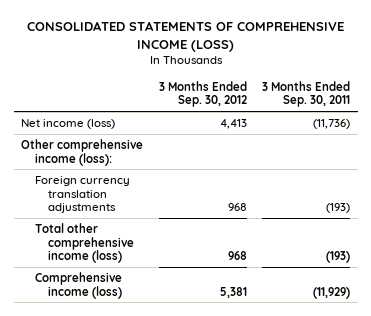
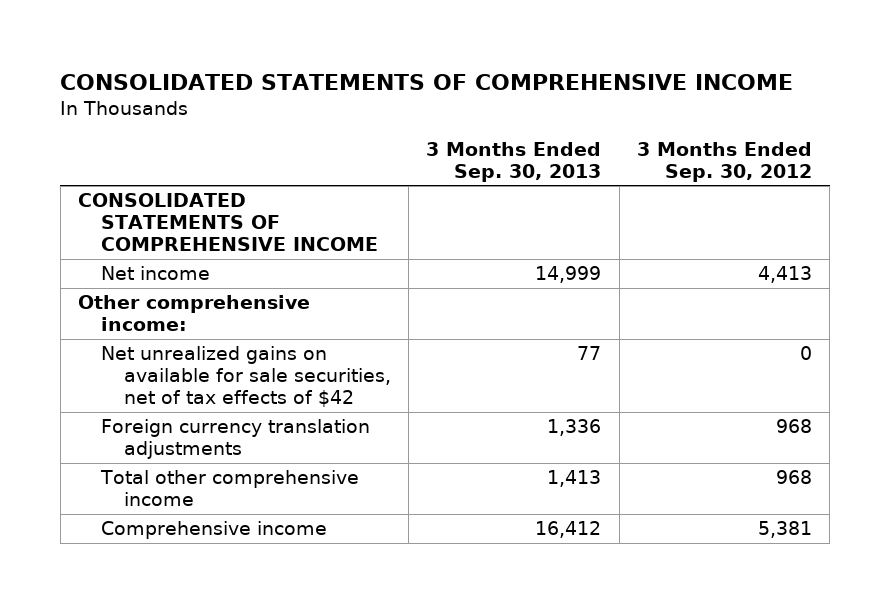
- CONSOLIDATED STATEMENTS OF COMPREHENSIVE INCOME (LOSS)
+ CONSOLIDATED STATEMENTS OF COMPREHENSIVE INCOME
- | 3 Months Ended Sep. 30, 2012 | 3 Months Ended Sep. 30, 2011
+ | 3 Months Ended Sep. 30, 2013 | 3 Months Ended Sep. 30, 2012
- Net income (loss) | 4,413 | (11,736)
- Other comprehensive income (loss):
+ CONSOLIDATED STATEMENTS OF COMPREHENSIVE INCOME
+ Net income | 14,999 | 4,413
+ Other comprehensive income:
+ Net unrealized gains on available for sale securities, net of tax effects of $42 | 77 | 0
- Total other comprehensive income (loss) | 968 | (193)
- Comprehensive income (loss) | 5,381 | (11,929)
+ Total other comprehensive income | 1,413 | 968
+ Comprehensive income | 16,412 | 5,381

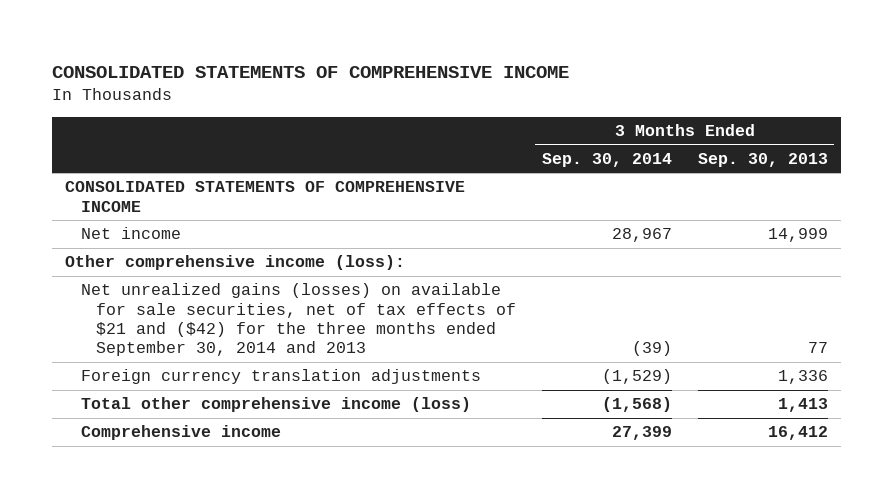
- | 3 Months Ended Sep. 30, 2013 | 3 Months Ended Sep. 30, 2012
+ | 3 Months Ended Sep. 30, 2014 | 3 Months Ended Sep. 30, 2013
- Other comprehensive income:
- Net unrealized gains on available for sale securities, net of tax effects of $42 | 77 | 0
+ Other comprehensive income (loss):
+ Net unrealized gains (losses) on available for sale securities, net of tax effects of $21 and ($42) for the three months ended September 30, 2014 and 2013 | (39) | 77
- Total other comprehensive income | 1,413 | 968
+ Total other comprehensive income (loss) | (1,568) | 1,413

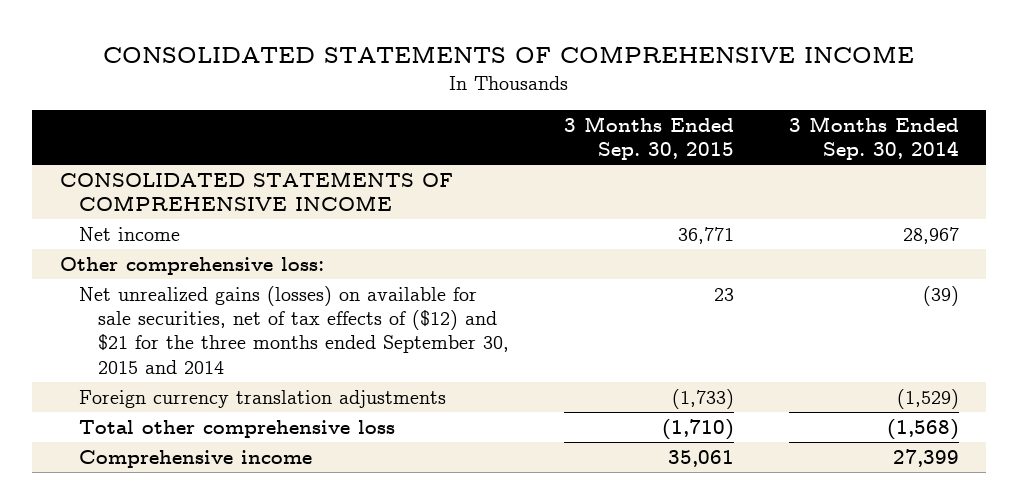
- | 3 Months Ended Sep. 30, 2014 | 3 Months Ended Sep. 30, 2013
+ | 3 Months Ended Sep. 30, 2015 | 3 Months Ended Sep. 30, 2014
- Other comprehensive income (loss):
- Net unrealized gains (losses) on available for sale securities, net of tax effects of $21 and ($42) for the three months ended September 30, 2014 and 2013 | (39) | 77
+ Other comprehensive loss:
+ Net unrealized gains (losses) on available for sale securities, net of tax effects of ($12) and $21 for the three months ended September 30, 2015 and 2014 | 23 | (39)
- Total other comprehensive income (loss) | (1,568) | 1,413
+ Total other comprehensive loss | (1,710) | (1,568)

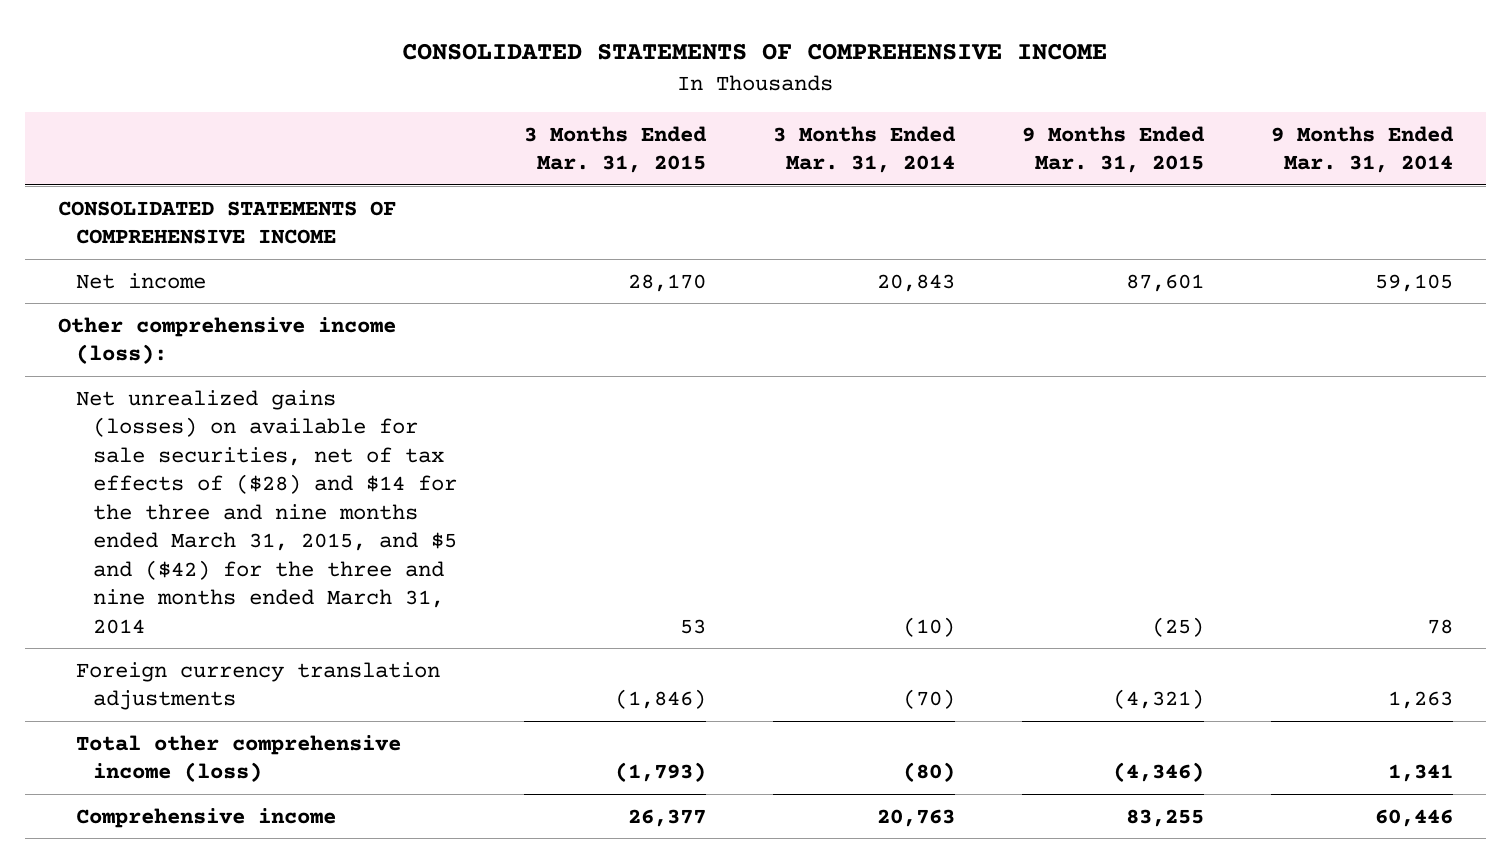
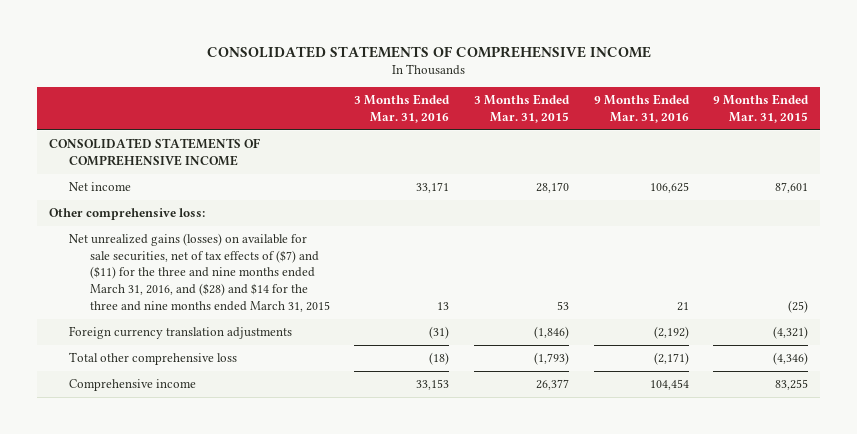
- | 3 Months Ended Mar. 31, 2015 | 3 Months Ended Mar. 31, 2014 | 9 Months Ended Mar. 31, 2015 | 9 Months Ended Mar. 31, 2014
+ | 3 Months Ended Mar. 31, 2016 | 3 Months Ended Mar. 31, 2015 | 9 Months Ended Mar. 31, 2016 | 9 Months Ended Mar. 31, 2015
- Other comprehensive income (loss):
- Net unrealized gains (losses) on available for sale securities, net of tax effects of ($28) and $14 for the three and nine months ended March 31, 2015, and $5 and ($42) for the three and nine months ended March 31, 2014 | 53 | (10) | (25) | 78
+ Other comprehensive loss:
+ Net unrealized gains (losses) on available for sale securities, net of tax effects of ($7) and ($11) for the three and nine months ended March 31, 2016, and ($28) and $14 for the three and nine months ended March 31, 2015 | 13 | 53 | 21 | (25)
- Total other comprehensive income (loss) | (1,793) | (80) | (4,346) | 1,341
+ Total other comprehensive loss | (18) | (1,793) | (2,171) | (4,346)

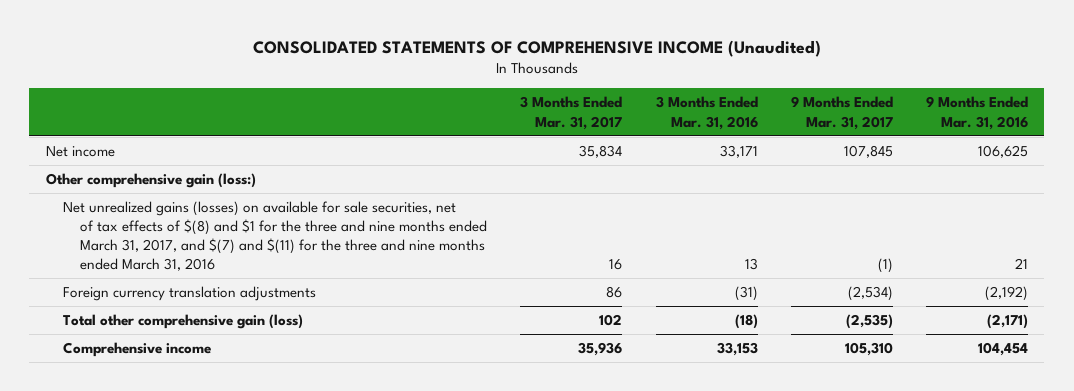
- CONSOLIDATED STATEMENTS OF COMPREHENSIVE INCOME
+ CONSOLIDATED STATEMENTS OF COMPREHENSIVE INCOME (Unaudited)
- | 3 Months Ended Mar. 31, 2016 | 3 Months Ended Mar. 31, 2015 | 9 Months Ended Mar. 31, 2016 | 9 Months Ended Mar. 31, 2015
+ | 3 Months Ended Mar. 31, 2017 | 3 Months Ended Mar. 31, 2016 | 9 Months Ended Mar. 31, 2017 | 9 Months Ended Mar. 31, 2016
- CONSOLIDATED STATEMENTS OF COMPREHENSIVE INCOME
- Other comprehensive loss:
- Net unrealized gains (losses) on available for sale securities, net of tax effects of ($7) and ($11) for the three and nine months ended March 31, 2016, and ($28) and $14 for the three and nine months ended March 31, 2015 | 13 | 53 | 21 | (25)
+ Other comprehensive gain (loss:)
+ Net unrealized gains (losses) on available for sale securities, net of tax effects of $(8) and $1 for the three and nine months ended March 31, 2017, and $(7) and $(11) for the three and nine months ended March 31, 2016 | 16 | 13 | (1) | 21
- Total other comprehensive loss | (18) | (1,793) | (2,171) | (4,346)
+ Total other comprehensive gain (loss) | 102 | (18) | (2,535) | (2,171)

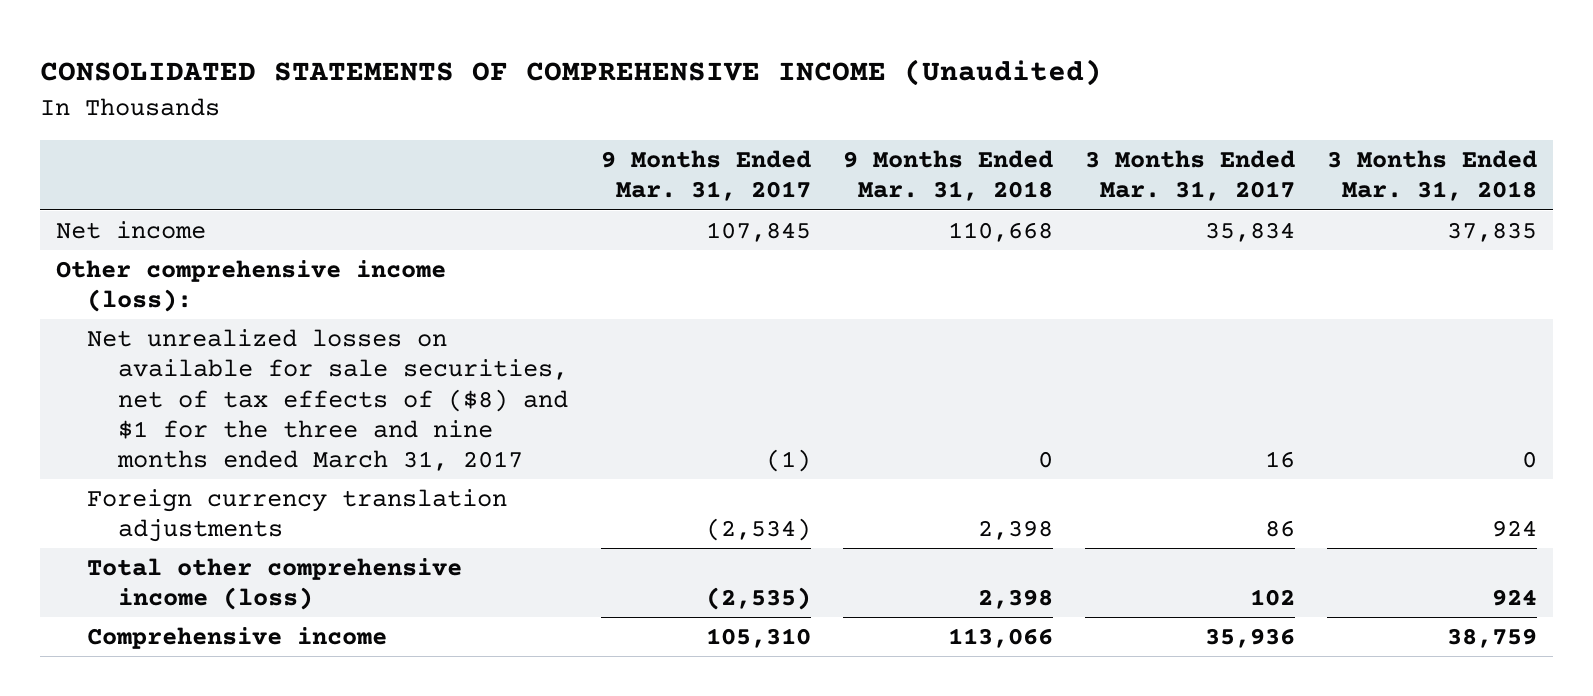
- | 3 Months Ended Mar. 31, 2017 | 3 Months Ended Mar. 31, 2016 | 9 Months Ended Mar. 31, 2017 | 9 Months Ended Mar. 31, 2016
+ | 9 Months Ended Mar. 31, 2017 | 9 Months Ended Mar. 31, 2018 | 3 Months Ended Mar. 31, 2017 | 3 Months Ended Mar. 31, 2018
- Other comprehensive gain (loss:)
- Net unrealized gains (losses) on available for sale securities, net of tax effects of $(8) and $1 for the three and nine months ended March 31, 2017, and $(7) and $(11) for the three and nine months ended March 31, 2016 | 16 | 13 | (1) | 21
+ Other comprehensive income (loss):
+ Net unrealized losses on available for sale securities, net of tax effects of ($8) and $1 for the three and nine months ended March 31, 2017 | (1) | 0 | 16 | 0
- Total other comprehensive gain (loss) | 102 | (18) | (2,535) | (2,171)
+ Total other comprehensive income (loss) | (2,535) | 2,398 | 102 | 924

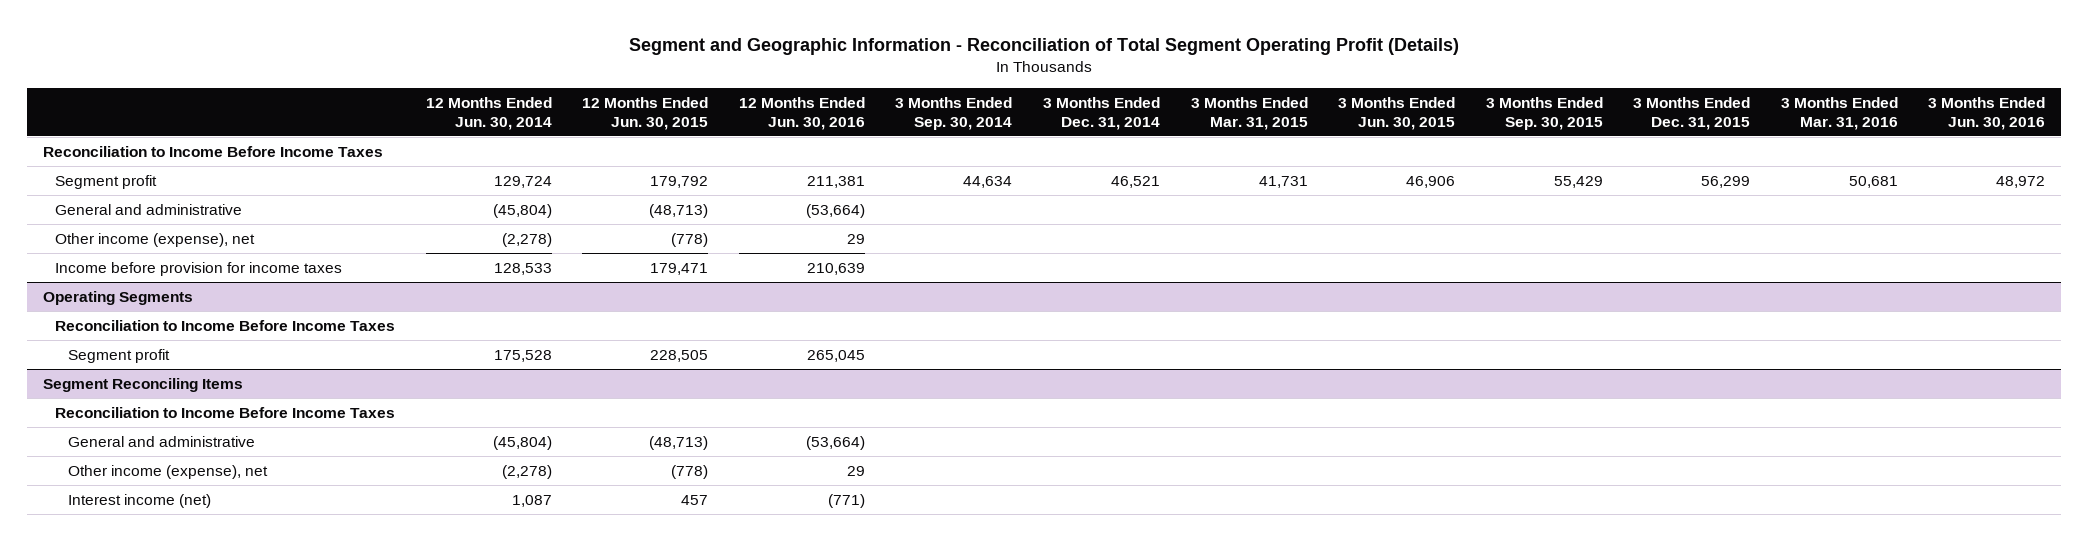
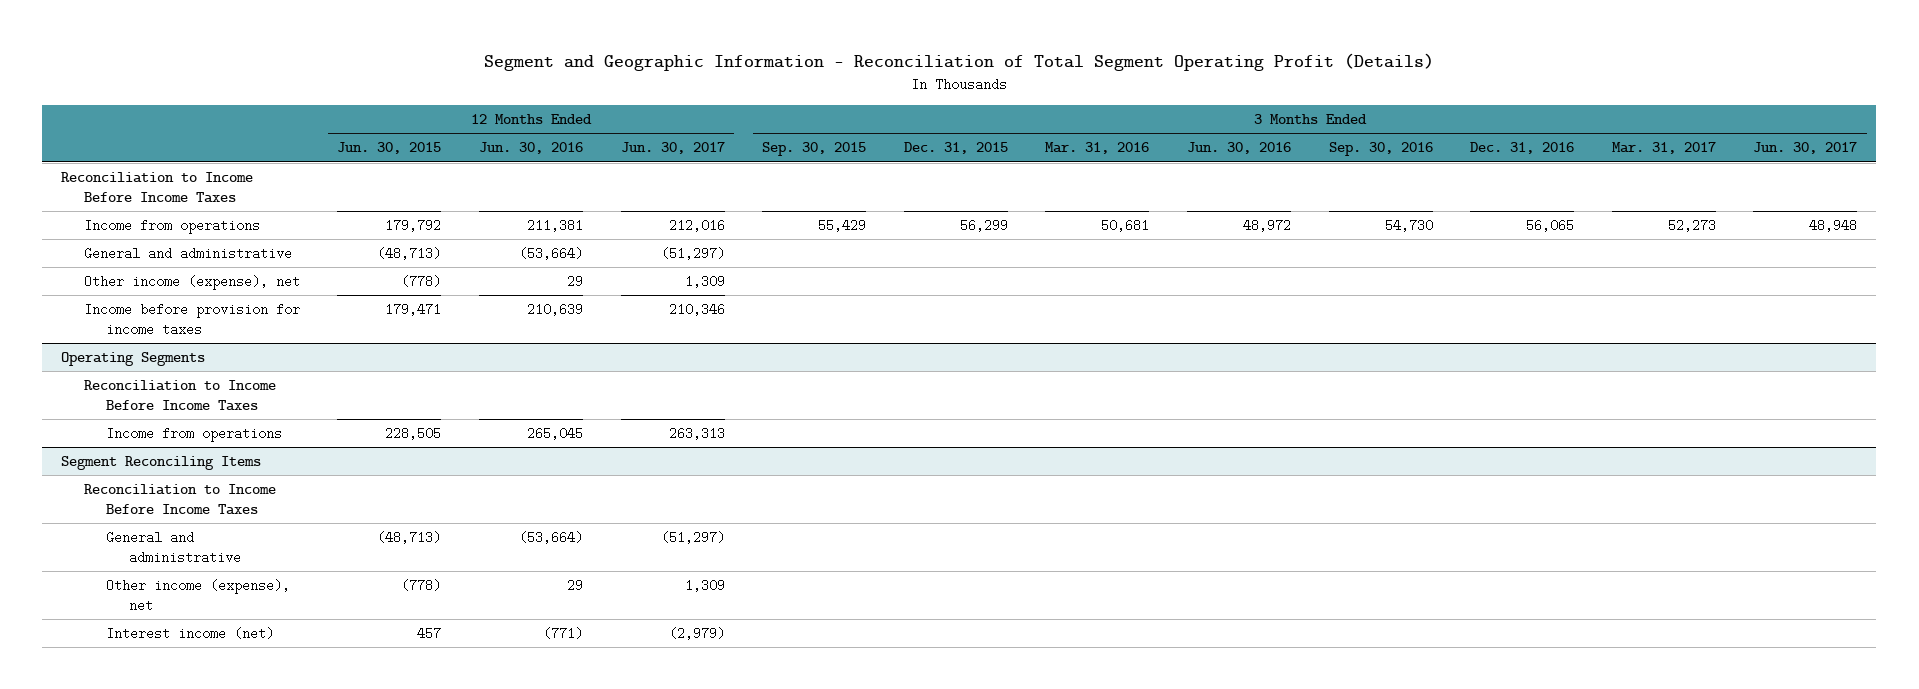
- | 12 Months Ended Jun. 30, 2014 | 12 Months Ended Jun. 30, 2015 | 12 Months Ended Jun. 30, 2016 | 3 Months Ended Sep. 30, 2014 | 3 Months Ended Dec. 31, 2014 | 3 Months Ended Mar. 31, 2015 | 3 Months Ended Jun. 30, 2015 | 3 Months Ended Sep. 30, 2015 | 3 Months Ended Dec. 31, 2015 | 3 Months Ended Mar. 31, 2016 | 3 Months Ended Jun. 30, 2016
+ | 12 Months Ended Jun. 30, 2015 | 12 Months Ended Jun. 30, 2016 | 12 Months Ended Jun. 30, 2017 | 3 Months Ended Sep. 30, 2015 | 3 Months Ended Dec. 31, 2015 | 3 Months Ended Mar. 31, 2016 | 3 Months Ended Jun. 30, 2016 | 3 Months Ended Sep. 30, 2016 | 3 Months Ended Dec. 31, 2016 | 3 Months Ended Mar. 31, 2017 | 3 Months Ended Jun. 30, 2017
- Segment profit | 129,724 | 179,792 | 211,381 | 44,634 | 46,521 | 41,731 | 46,906 | 55,429 | 56,299 | 50,681 | 48,972
+ Income from operations | 179,792 | 211,381 | 212,016 | 55,429 | 56,299 | 50,681 | 48,972 | 54,730 | 56,065 | 52,273 | 48,948
@ Operating Segments
- Segment profit | 175,528 | 228,505 | 265,045 | | | | | | | |
+ Income from operations | 228,505 | 265,045 | 263,313 | | | | | | | |

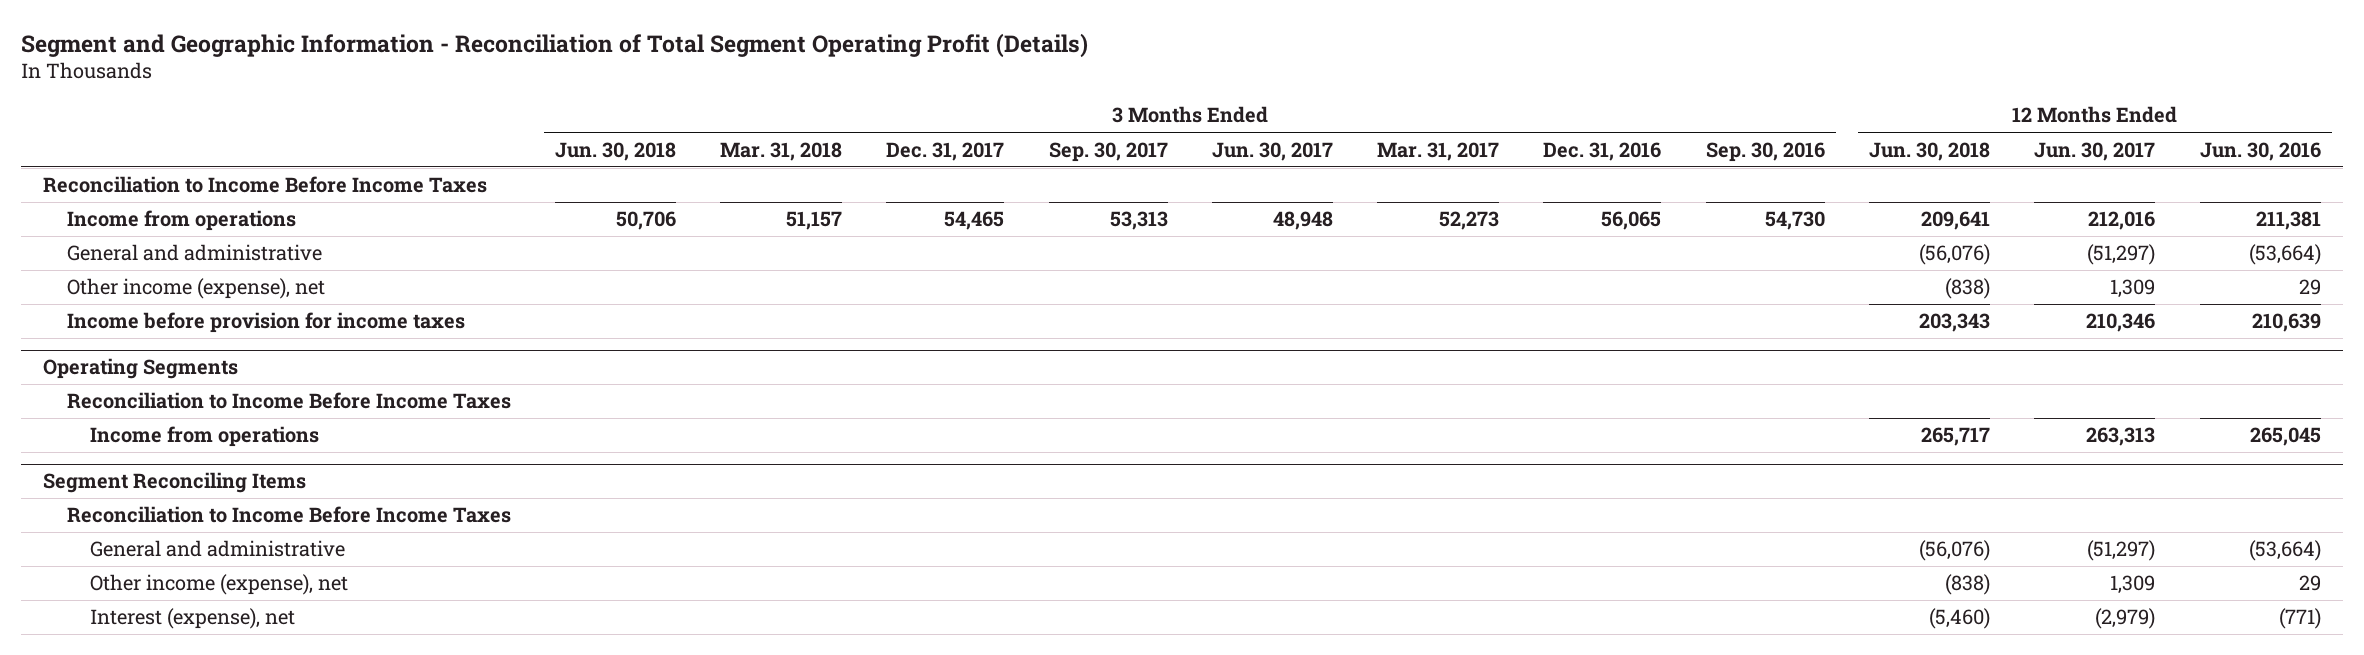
- | 12 Months Ended Jun. 30, 2015 | 12 Months Ended Jun. 30, 2016 | 12 Months Ended Jun. 30, 2017 | 3 Months Ended Sep. 30, 2015 | 3 Months Ended Dec. 31, 2015 | 3 Months Ended Mar. 31, 2016 | 3 Months Ended Jun. 30, 2016 | 3 Months Ended Sep. 30, 2016 | 3 Months Ended Dec. 31, 2016 | 3 Months Ended Mar. 31, 2017 | 3 Months Ended Jun. 30, 2017
+ | 3 Months Ended Jun. 30, 2018 | 3 Months Ended Mar. 31, 2018 | 3 Months Ended Dec. 31, 2017 | 3 Months Ended Sep. 30, 2017 | 3 Months Ended Jun. 30, 2017 | 3 Months Ended Mar. 31, 2017 | 3 Months Ended Dec. 31, 2016 | 3 Months Ended Sep. 30, 2016 | 12 Months Ended Jun. 30, 2018 | 12 Months Ended Jun. 30, 2017 | 12 Months Ended Jun. 30, 2016
@ Segment Reconciling Items
- Interest income (net) | 457 | (771) | (2,979) | | | | | | | |
+ Interest (expense), net | | | | | | | | | (5,460) | (2,979) | (771)

